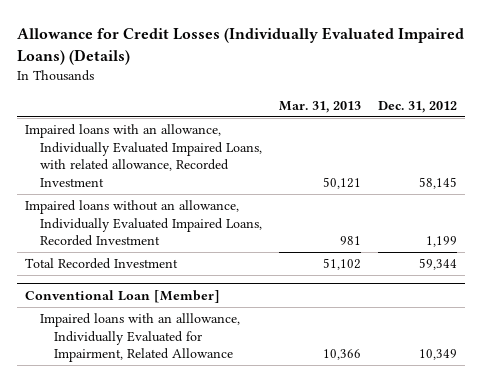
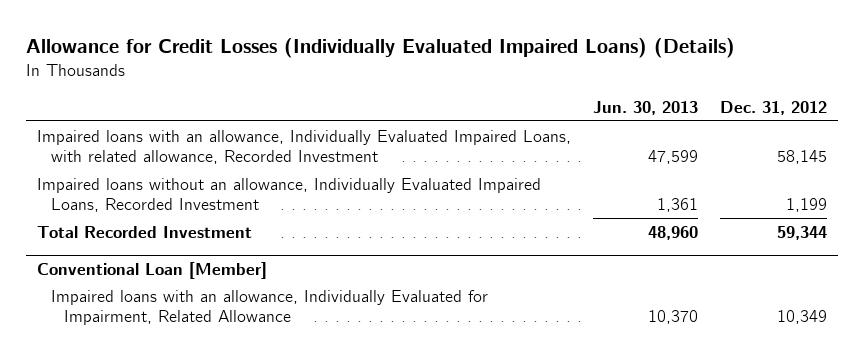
- | Mar. 31, 2013 | Dec. 31, 2012
+ | Jun. 30, 2013 | Dec. 31, 2012
@ Conventional Loan [Member]
- Impaired loans with an alllowance, Individually Evaluated for Impairment, Related Allowance | 10,366 | 10,349
+ Impaired loans with an allowance, Individually Evaluated for Impairment, Related Allowance | 10,370 | 10,349

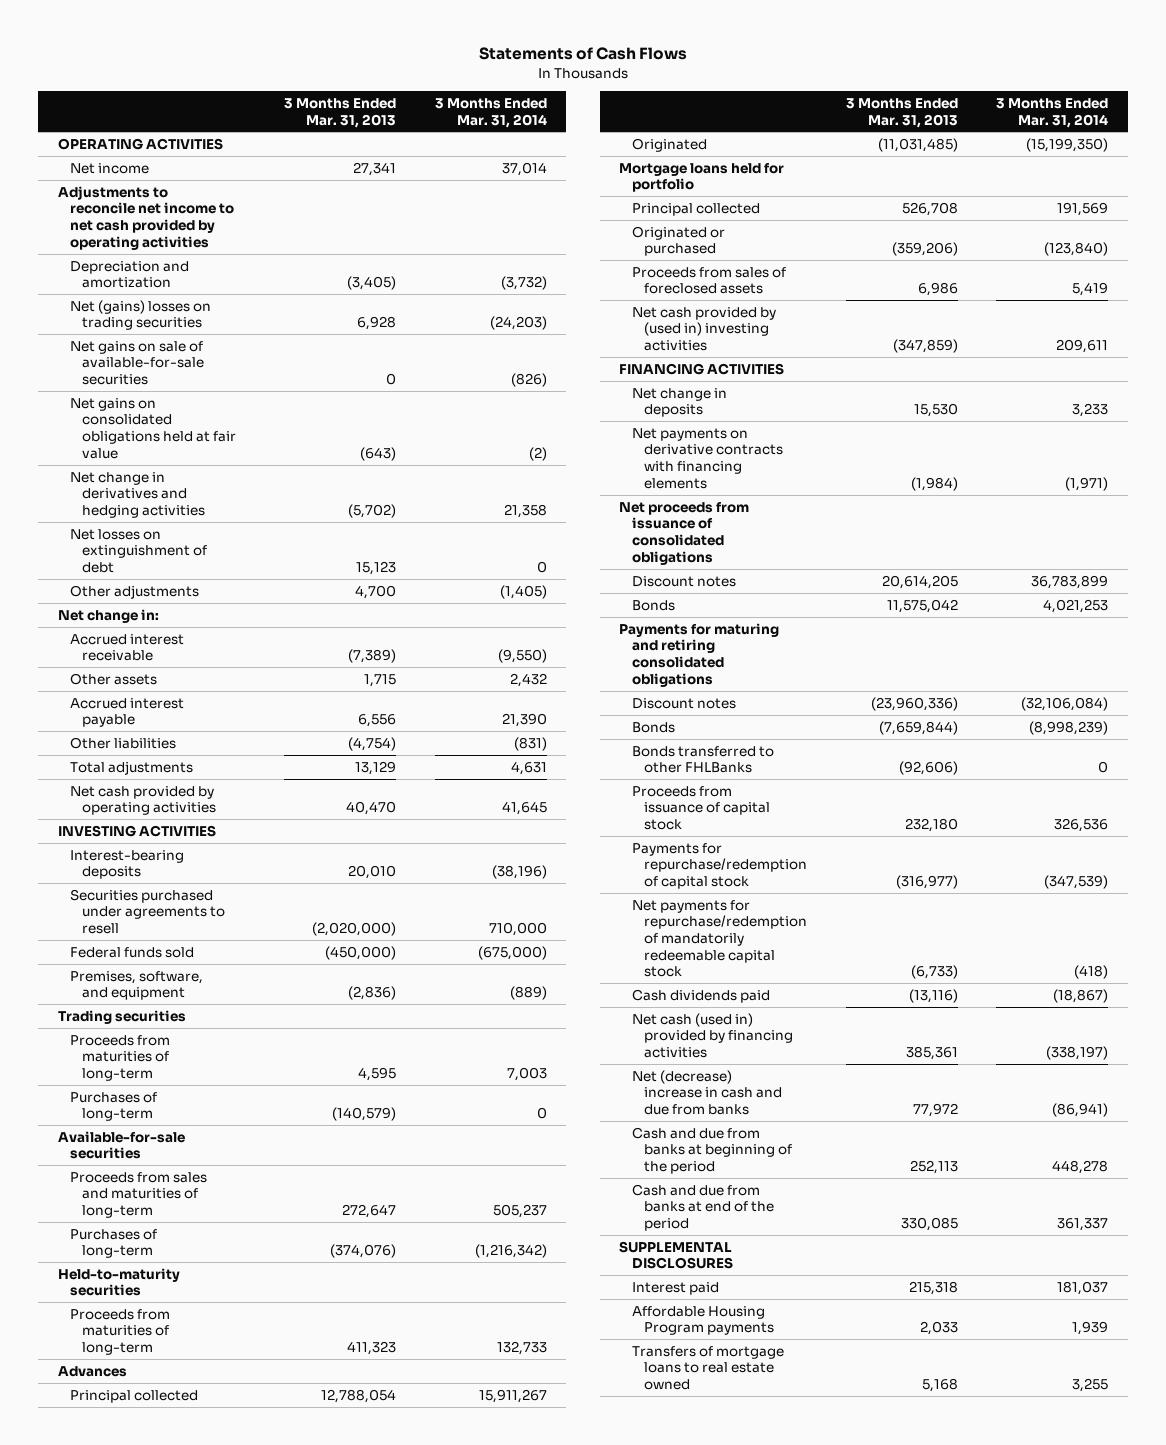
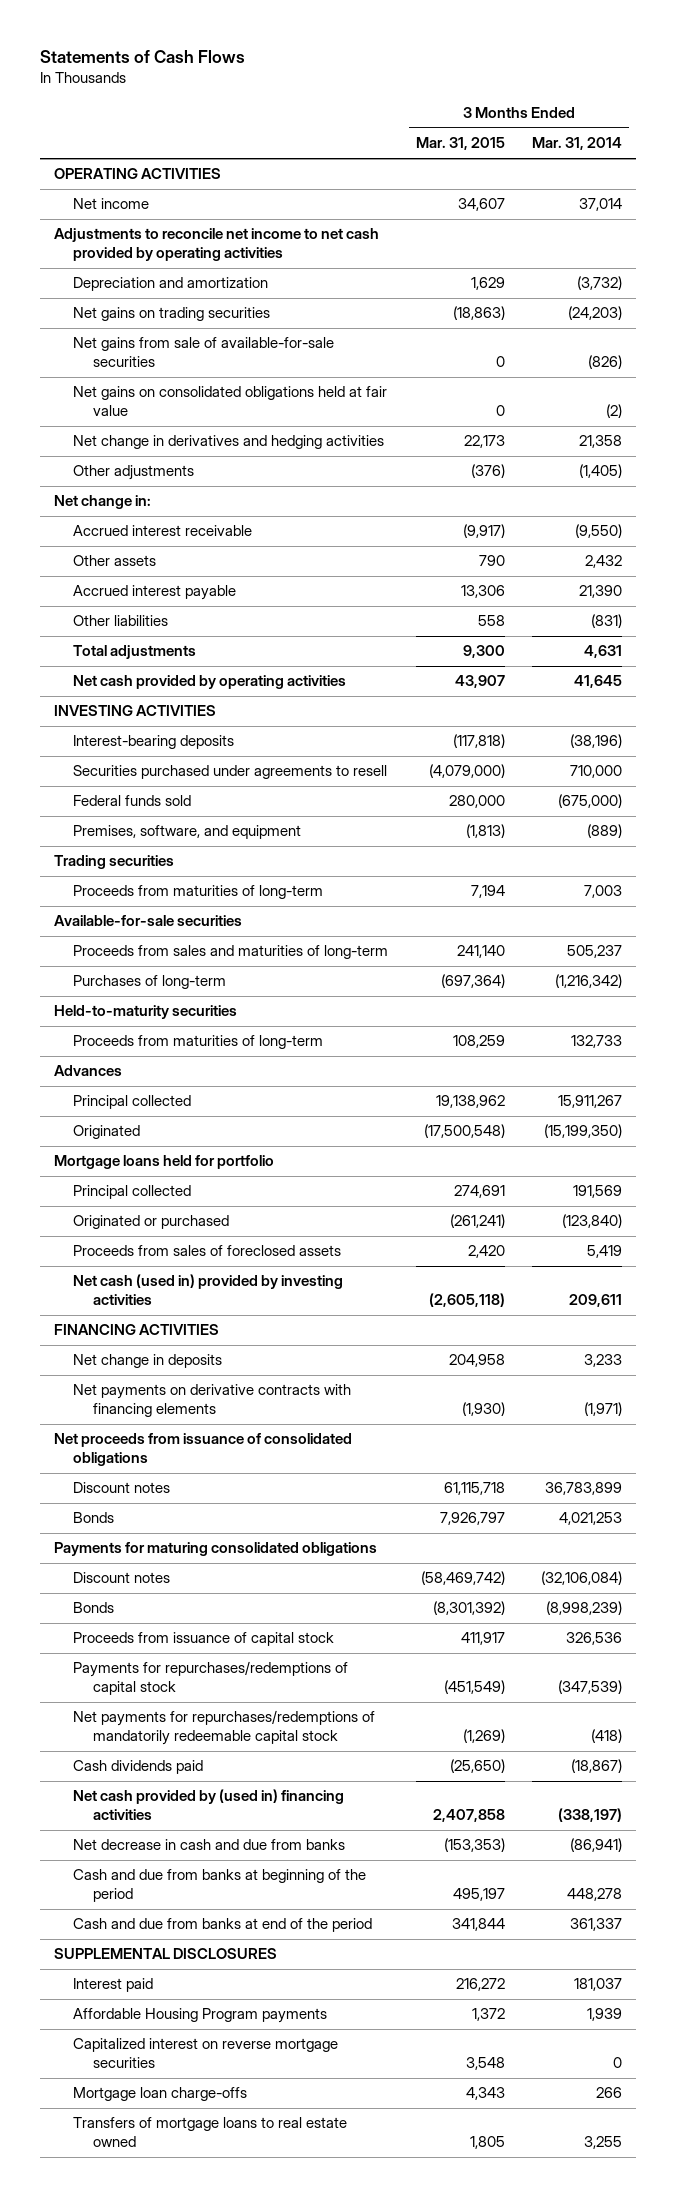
- | 3 Months Ended Mar. 31, 2013 | 3 Months Ended Mar. 31, 2014
+ | 3 Months Ended Mar. 31, 2015 | 3 Months Ended Mar. 31, 2014
- Net (gains) losses on trading securities | 6,928 | (24,203)
- Net gains on sale of available-for-sale securities | 0 | (826)
+ Net gains on trading securities | (18,863) | (24,203)
+ Net gains from sale of available-for-sale securities | 0 | (826)
- Net losses on extinguishment of debt | 15,123 | 0
- Purchases of long-term | (140,579) | 0
- Net cash provided by (used in) investing activities | (347,859) | 209,611
+ Net cash (used in) provided by investing activities | (2,605,118) | 209,611
- Payments for maturing and retiring consolidated obligations
+ Payments for maturing consolidated obligations
- Bonds transferred to other FHLBanks | (92,606) | 0
- Payments for repurchase/redemption of capital stock | (316,977) | (347,539)
- Net payments for repurchase/redemption of mandatorily redeemable capital stock | (6,733) | (418)
+ Payments for repurchases/redemptions of capital stock | (451,549) | (347,539)
+ Net payments for repurchases/redemptions of mandatorily redeemable capital stock | (1,269) | (418)
- Net cash (used in) provided by financing activities | 385,361 | (338,197)
- Net (decrease) increase in cash and due from banks | 77,972 | (86,941)
+ Net cash provided by (used in) financing activities | 2,407,858 | (338,197)
+ Net decrease in cash and due from banks | (153,353) | (86,941)
+ Capitalized interest on reverse mortgage securities | 3,548 | 0
+ Mortgage loan charge-offs | 4,343 | 266

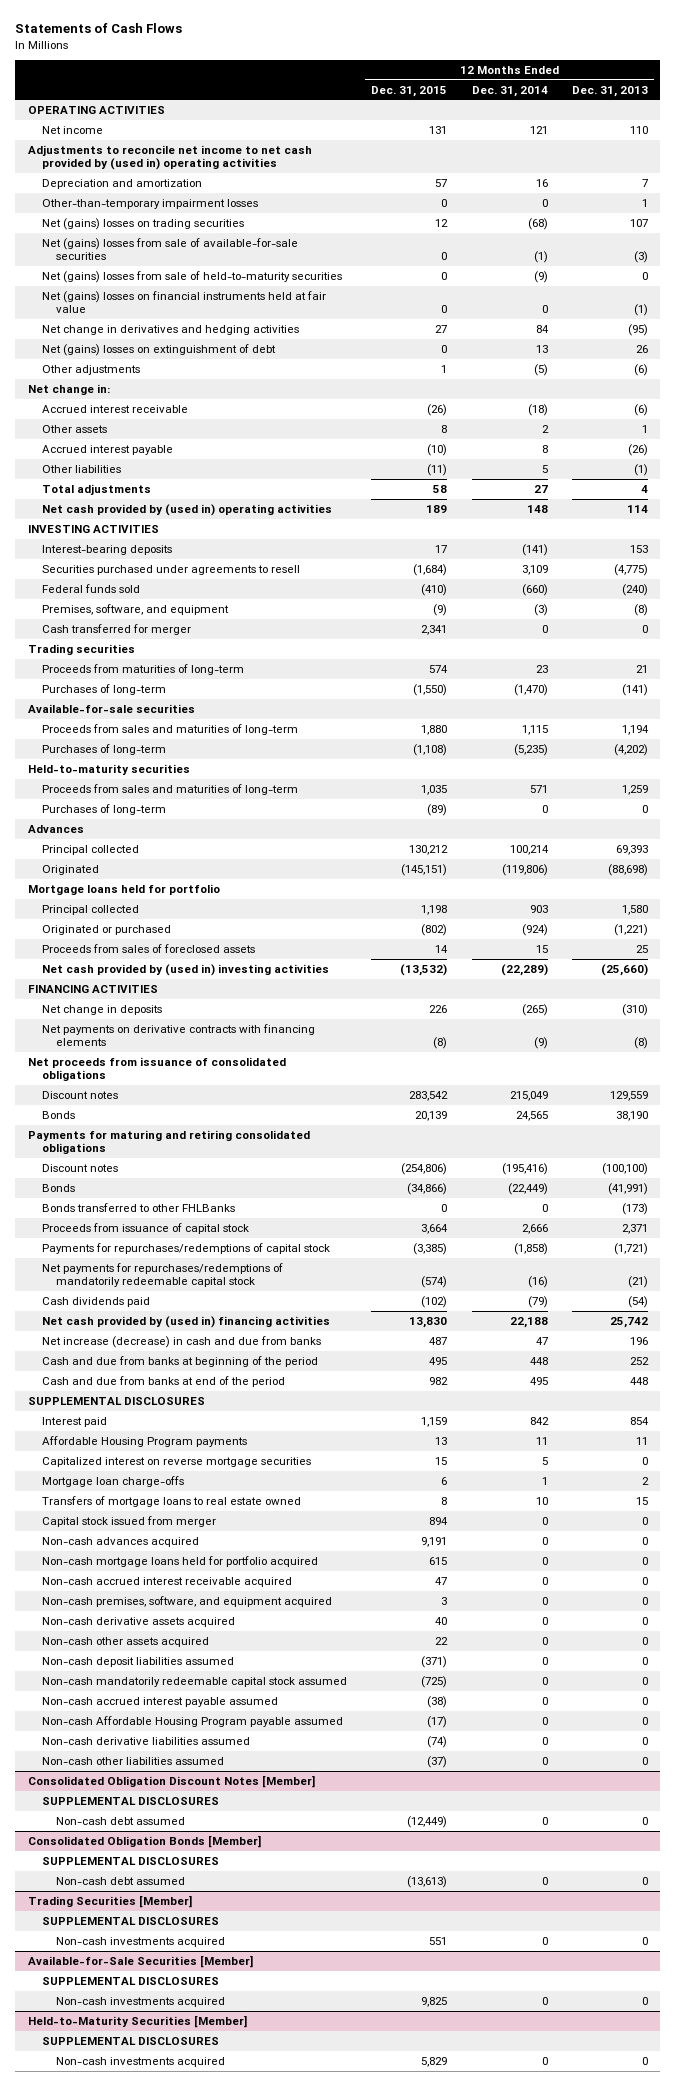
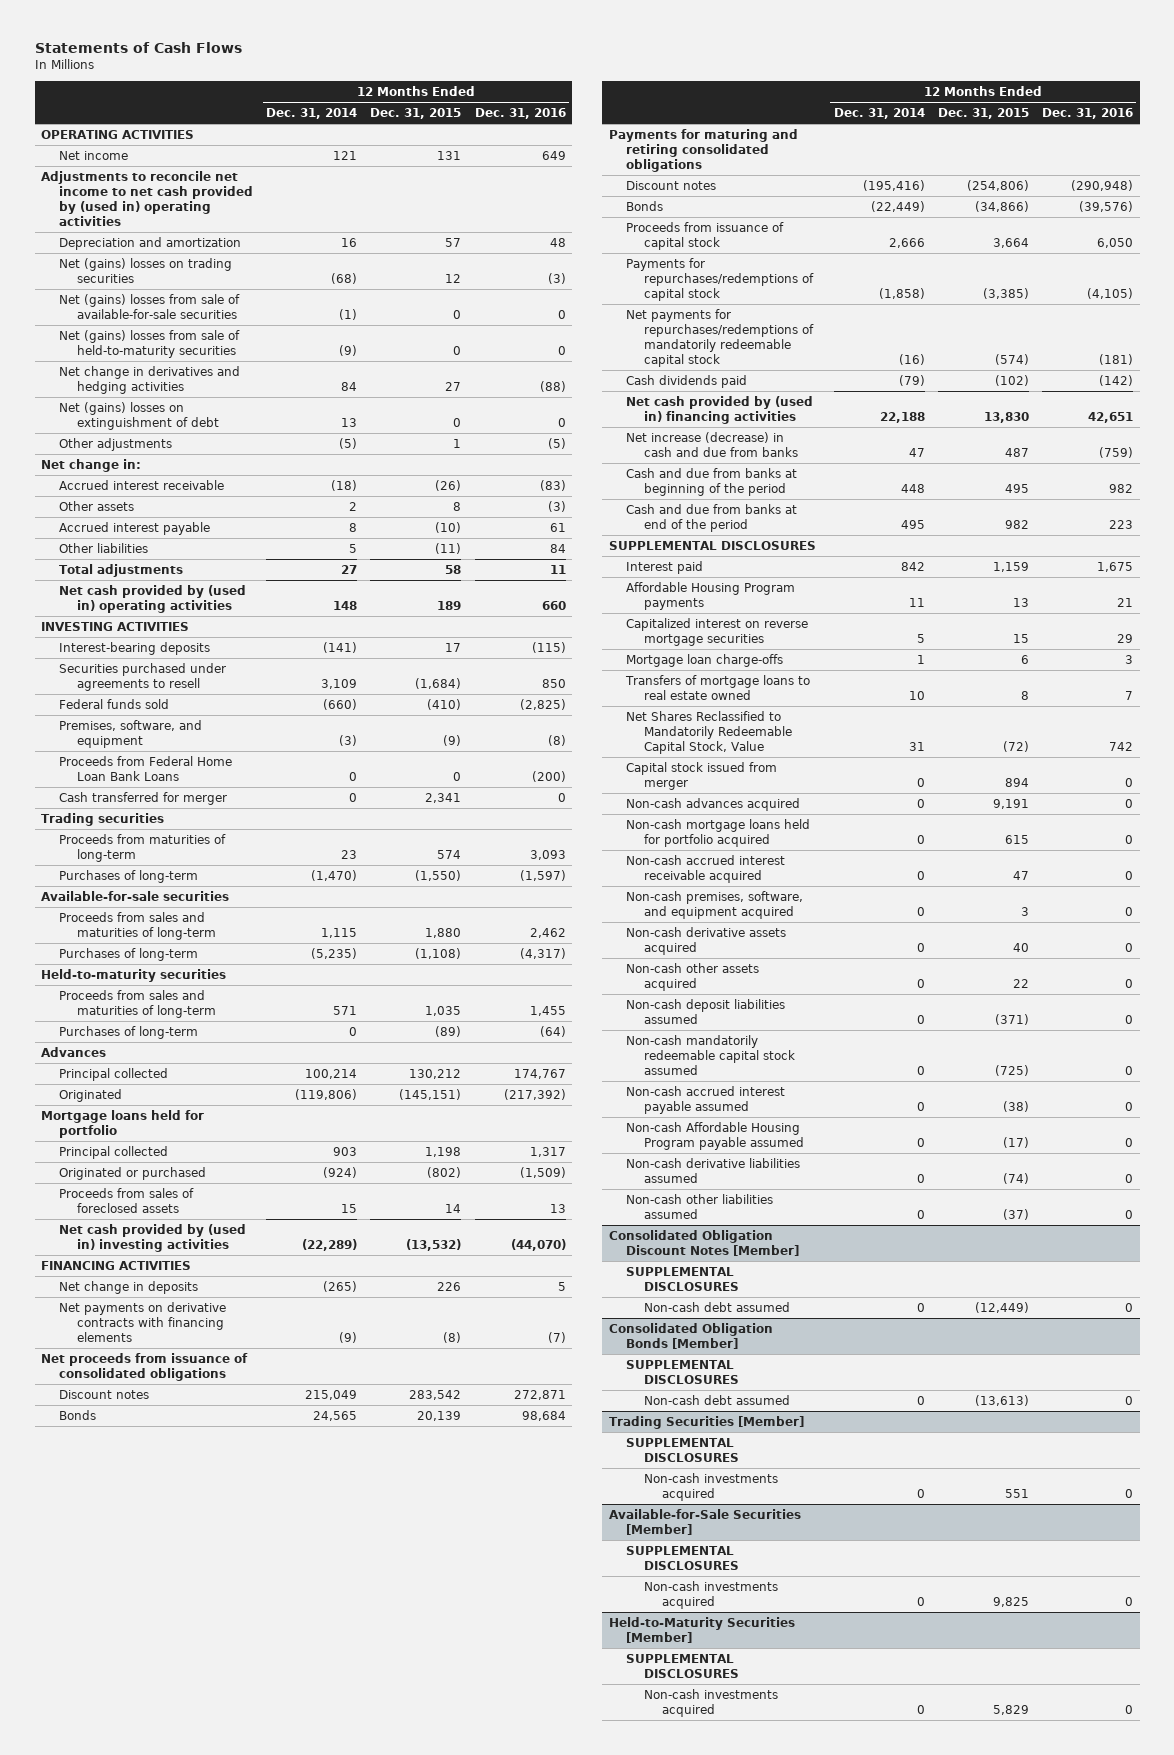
- | 12 Months Ended Dec. 31, 2015 | 12 Months Ended Dec. 31, 2014 | 12 Months Ended Dec. 31, 2013
+ | 12 Months Ended Dec. 31, 2014 | 12 Months Ended Dec. 31, 2015 | 12 Months Ended Dec. 31, 2016
- Other-than-temporary impairment losses | 0 | 0 | 1
- Net (gains) losses on financial instruments held at fair value | 0 | 0 | (1)
+ Proceeds from Federal Home Loan Bank Loans | 0 | 0 | (200)
- Bonds transferred to other FHLBanks | 0 | 0 | (173)
+ Net Shares Reclassified to Mandatorily Redeemable Capital Stock, Value | 31 | (72) | 742

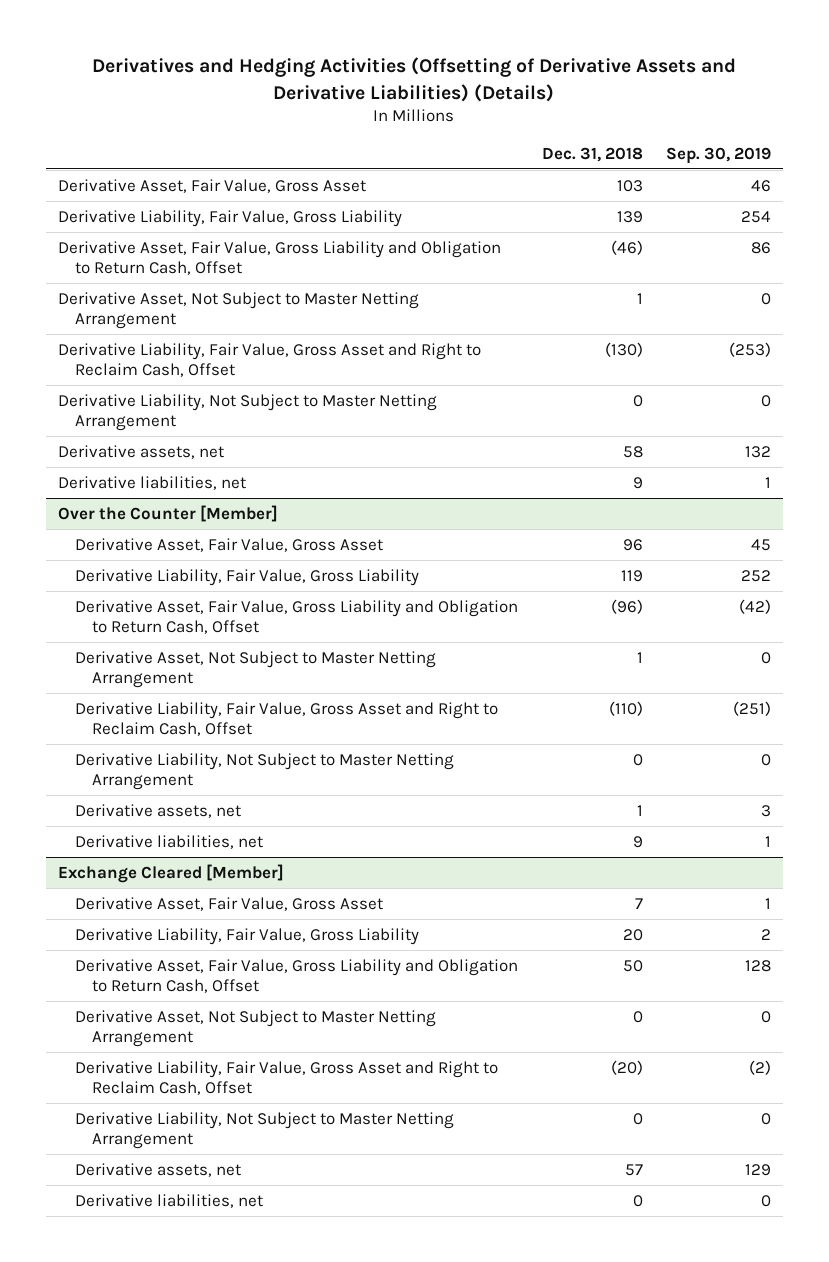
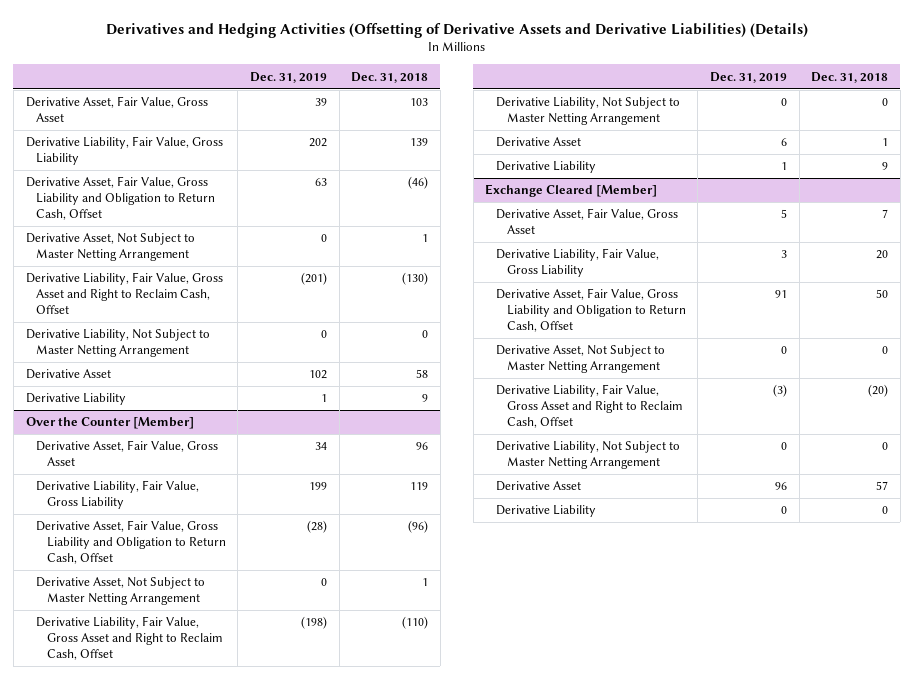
- | Dec. 31, 2018 | Sep. 30, 2019
+ | Dec. 31, 2019 | Dec. 31, 2018
- Derivative assets, net | 58 | 132
- Derivative liabilities, net | 9 | 1
+ Derivative Asset | 102 | 58
+ Derivative Liability | 1 | 9
@ Over the Counter [Member]
- Derivative assets, net | 1 | 3
- Derivative liabilities, net | 9 | 1
+ Derivative Asset | 6 | 1
+ Derivative Liability | 1 | 9
@ Exchange Cleared [Member]
- Derivative assets, net | 57 | 129
- Derivative liabilities, net | 0 | 0
+ Derivative Asset | 96 | 57
+ Derivative Liability | 0 | 0

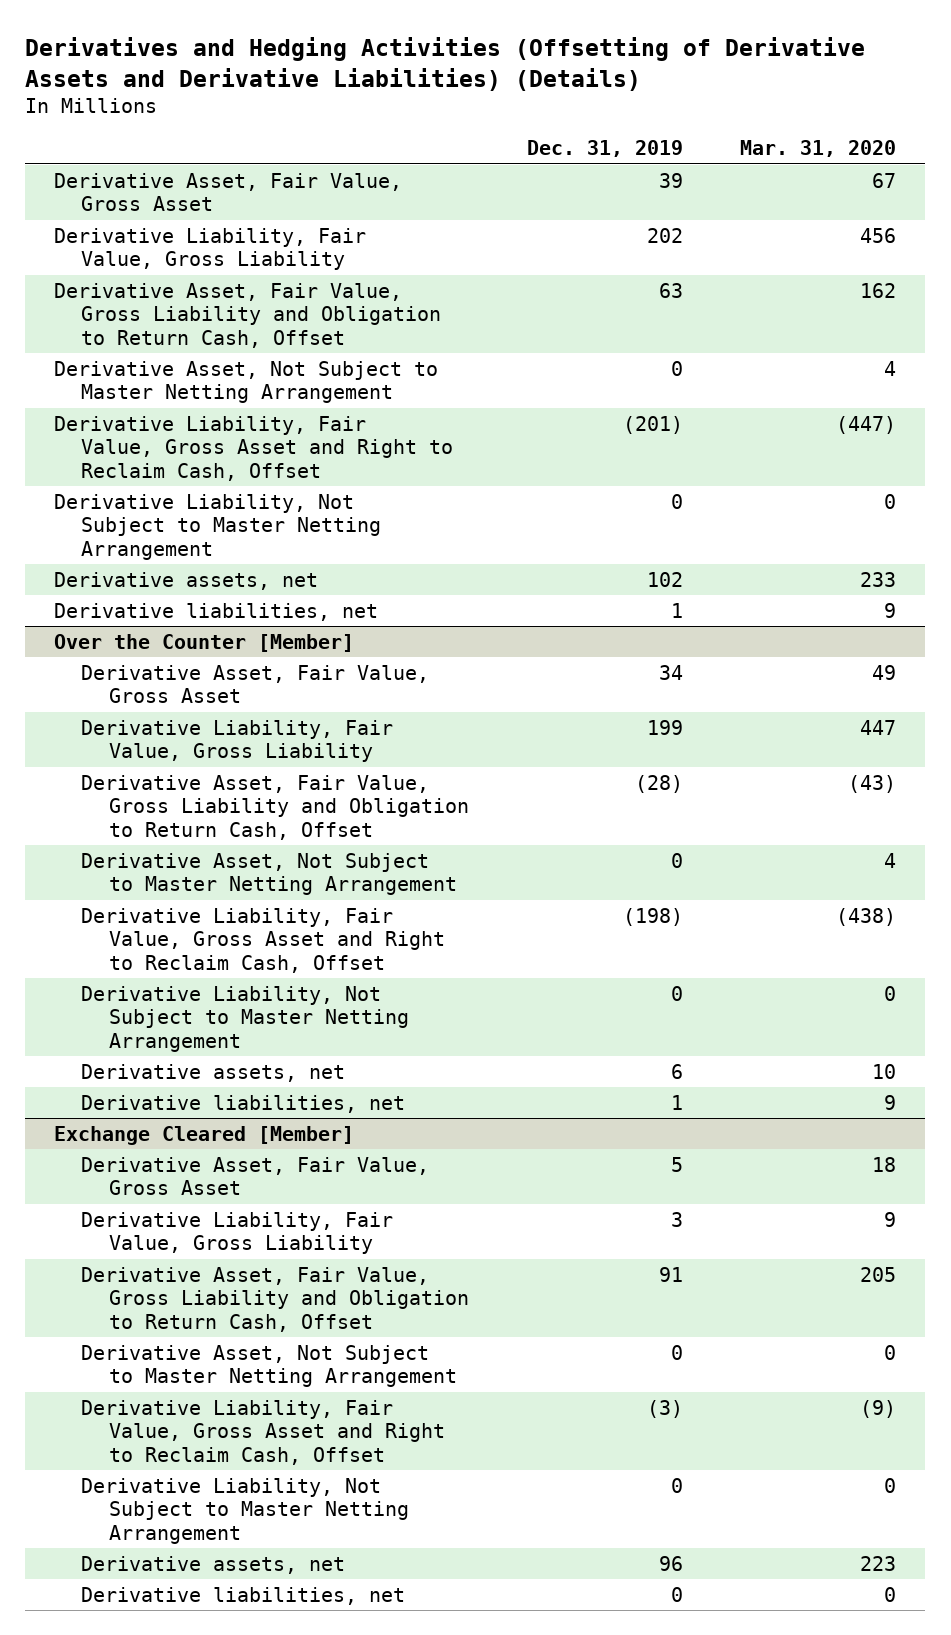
- | Dec. 31, 2019 | Dec. 31, 2018
+ | Dec. 31, 2019 | Mar. 31, 2020
- Derivative Asset | 102 | 58
- Derivative Liability | 1 | 9
+ Derivative assets, net | 102 | 233
+ Derivative liabilities, net | 1 | 9
@ Over the Counter [Member]
- Derivative Asset | 6 | 1
- Derivative Liability | 1 | 9
+ Derivative assets, net | 6 | 10
+ Derivative liabilities, net | 1 | 9
@ Exchange Cleared [Member]
- Derivative Asset | 96 | 57
- Derivative Liability | 0 | 0
+ Derivative assets, net | 96 | 223
+ Derivative liabilities, net | 0 | 0

